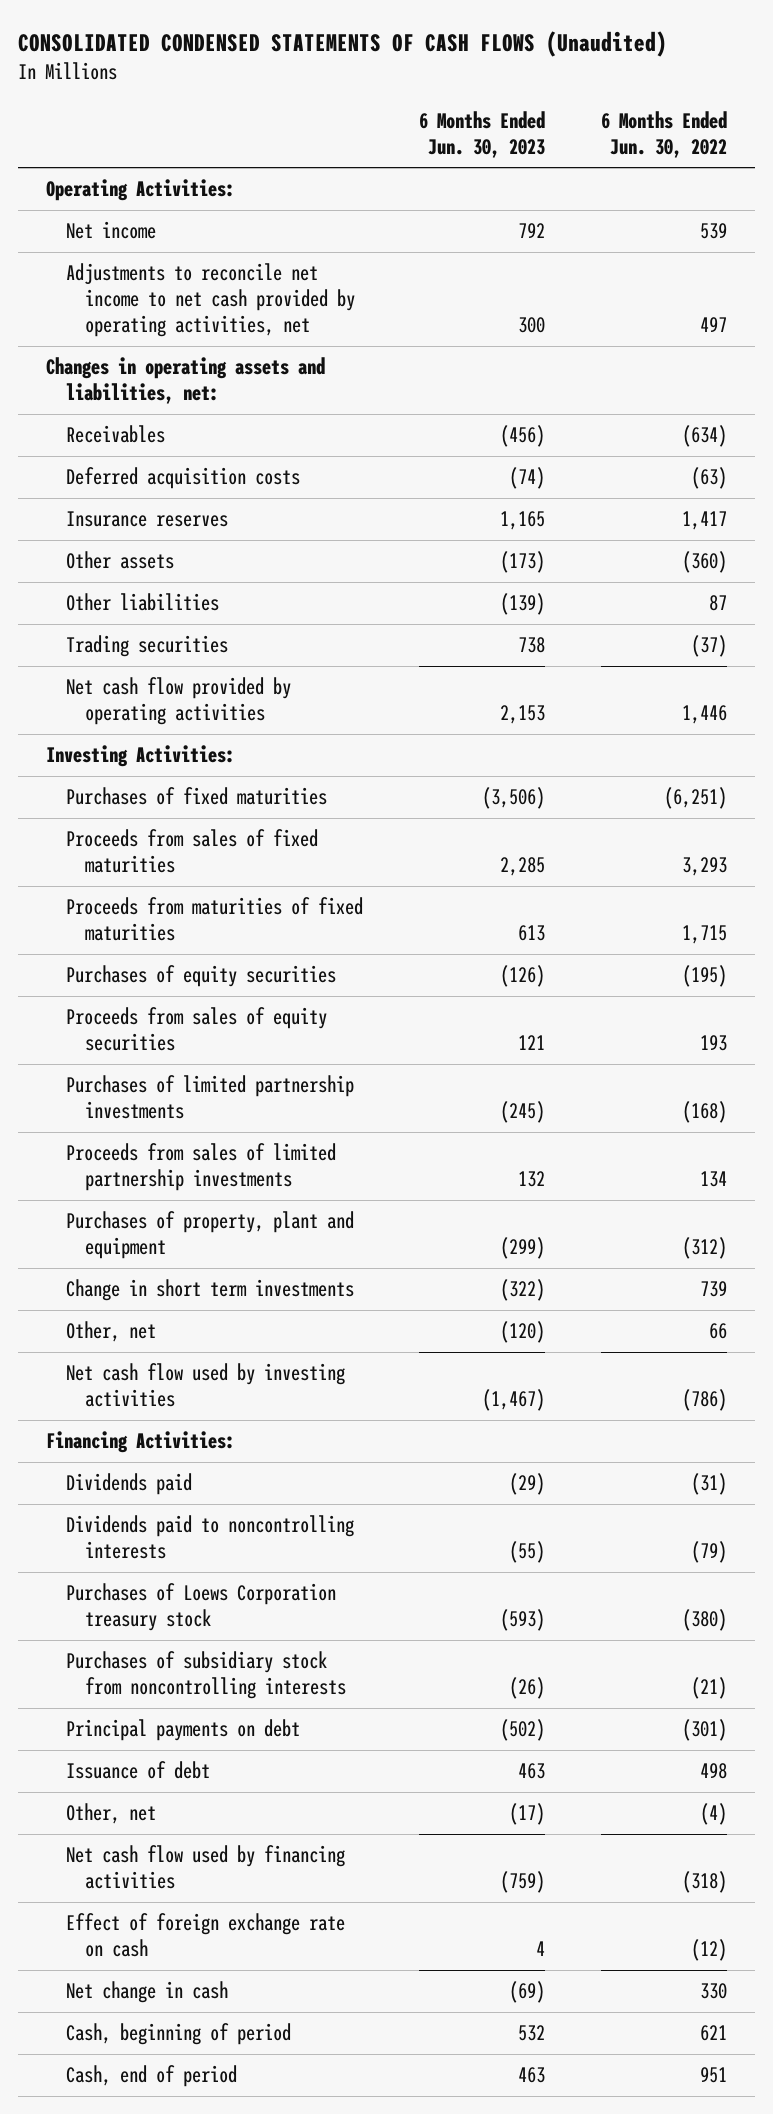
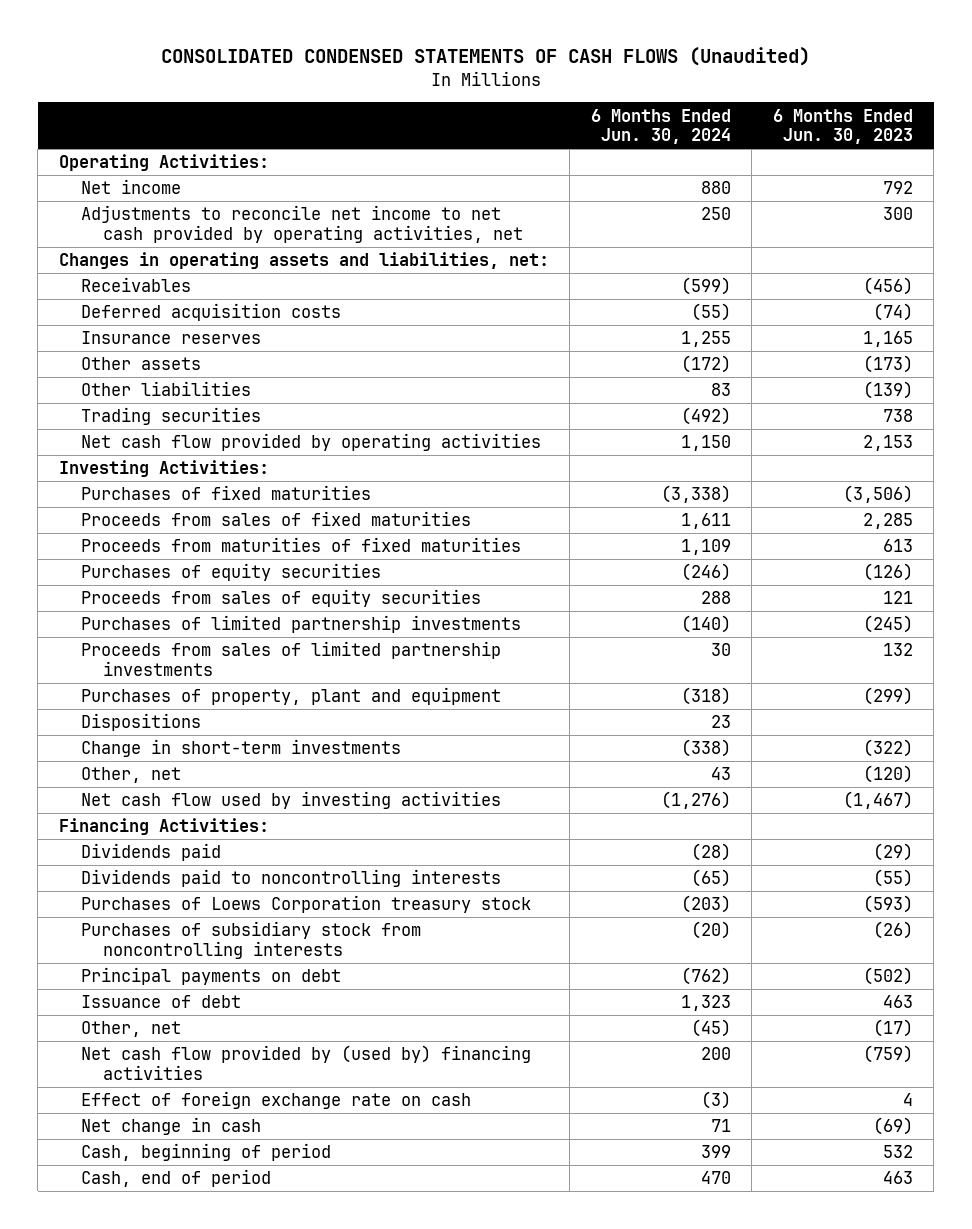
- | 6 Months Ended Jun. 30, 2023 | 6 Months Ended Jun. 30, 2022
+ | 6 Months Ended Jun. 30, 2024 | 6 Months Ended Jun. 30, 2023
- Change in short term investments | (322) | 739
+ Dispositions | 23 |
+ Change in short-term investments | (338) | (322)
- Net cash flow used by financing activities | (759) | (318)
+ Net cash flow provided by (used by) financing activities | 200 | (759)

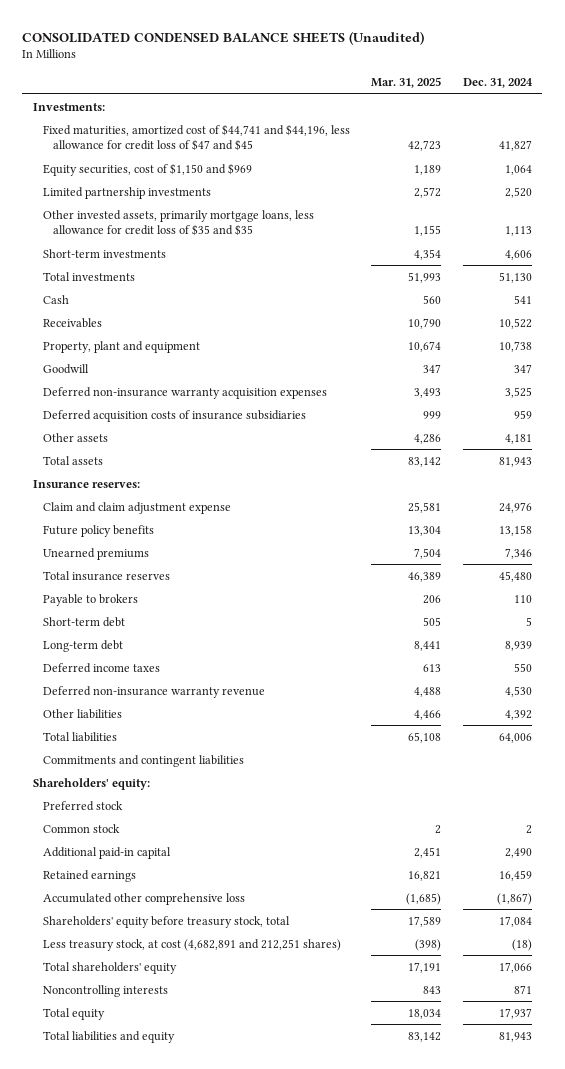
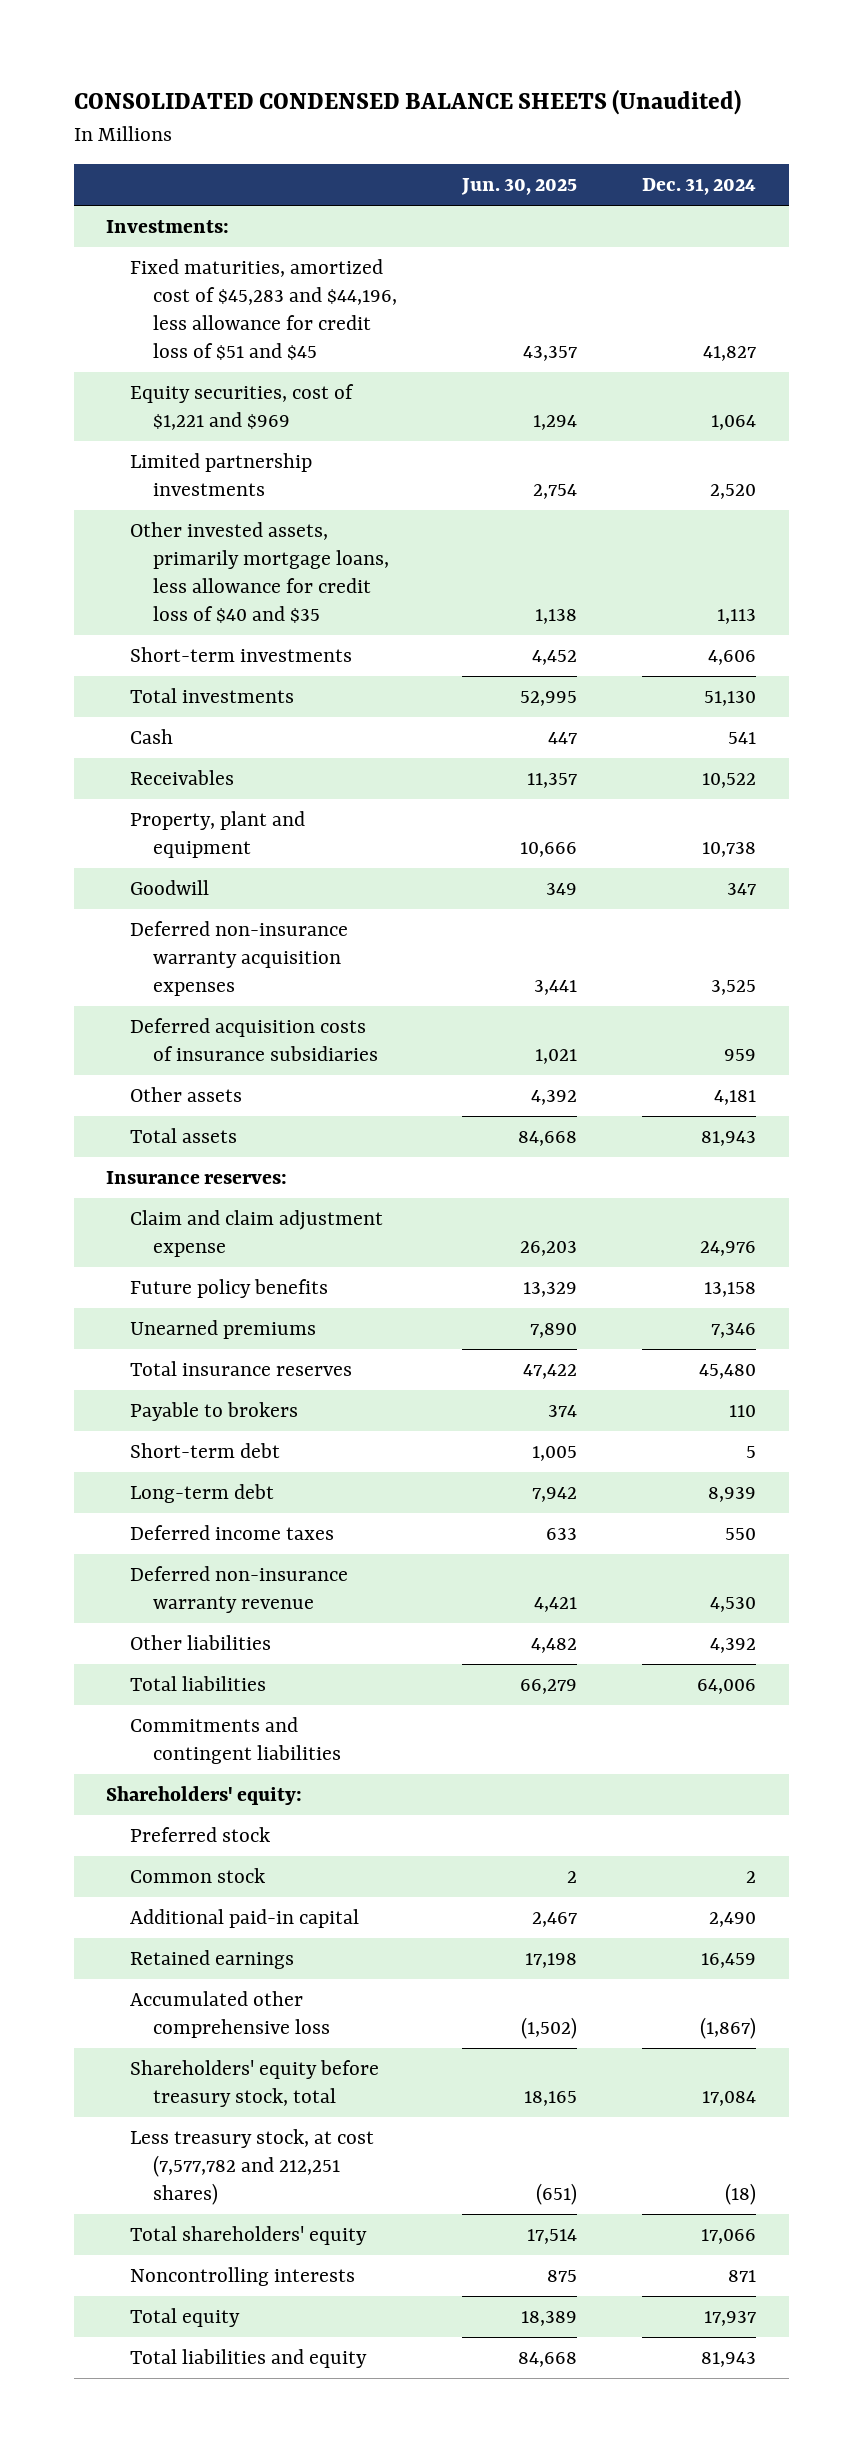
- | Mar. 31, 2025 | Dec. 31, 2024
+ | Jun. 30, 2025 | Dec. 31, 2024
- Fixed maturities, amortized cost of $44,741 and $44,196, less allowance for credit loss of $47 and $45 | 42,723 | 41,827
- Equity securities, cost of $1,150 and $969 | 1,189 | 1,064
+ Fixed maturities, amortized cost of $45,283 and $44,196, less allowance for credit loss of $51 and $45 | 43,357 | 41,827
+ Equity securities, cost of $1,221 and $969 | 1,294 | 1,064
- Other invested assets, primarily mortgage loans, less allowance for credit loss of $35 and $35 | 1,155 | 1,113
+ Other invested assets, primarily mortgage loans, less allowance for credit loss of $40 and $35 | 1,138 | 1,113
- Less treasury stock, at cost (4,682,891 and 212,251 shares) | (398) | (18)
+ Less treasury stock, at cost (7,577,782 and 212,251 shares) | (651) | (18)

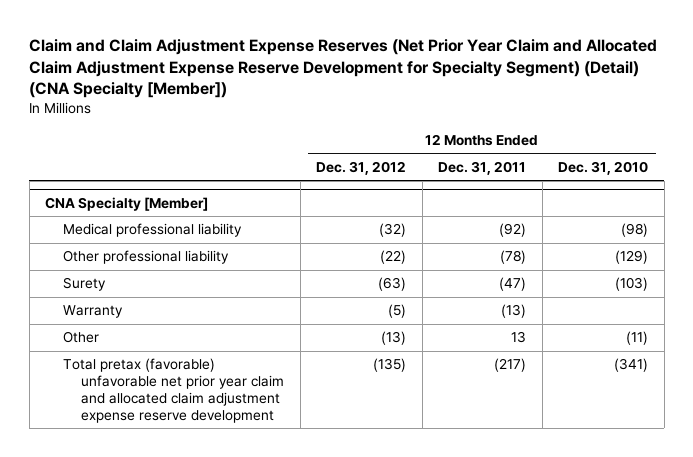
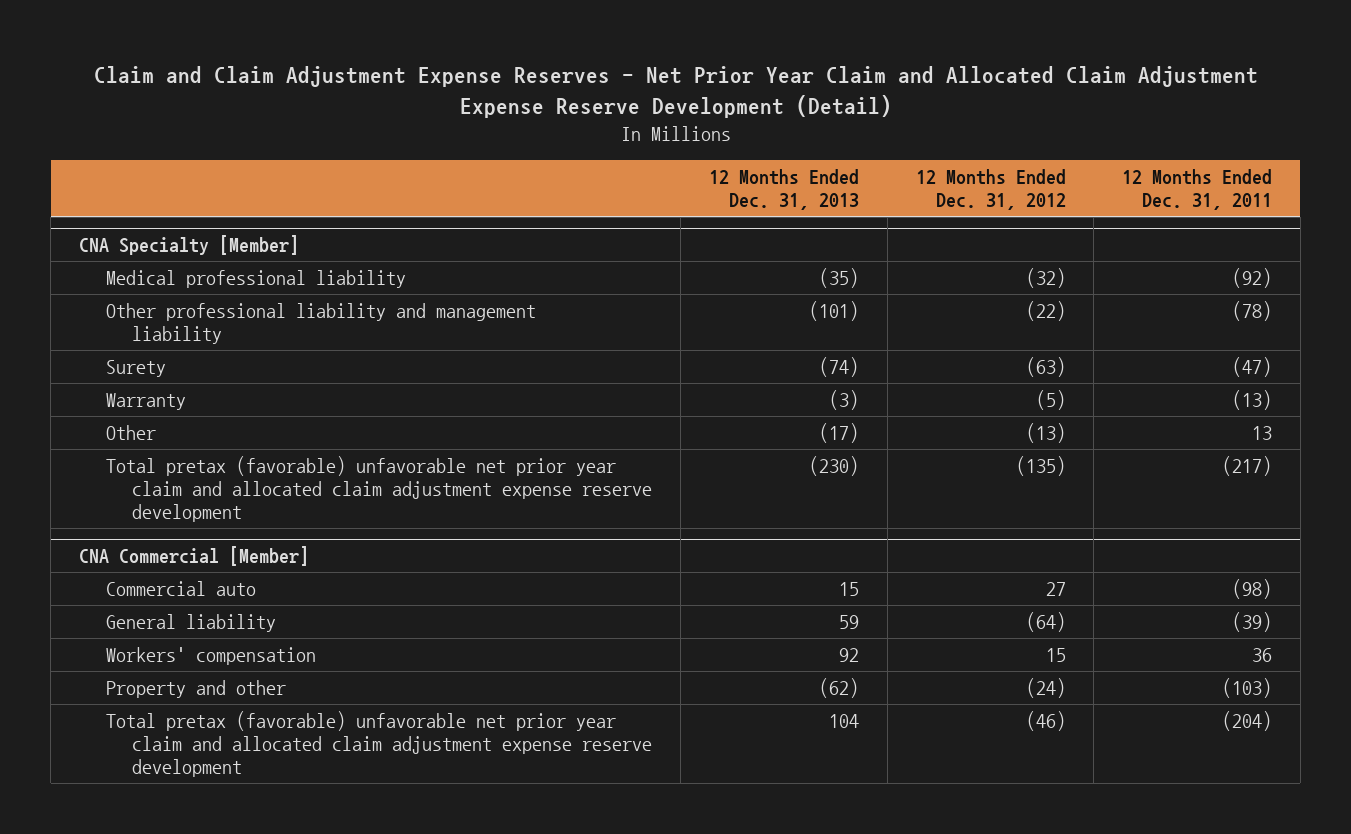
- Claim and Claim Adjustment Expense Reserves (Net Prior Year Claim and Allocated Claim Adjustment Expense Reserve Development for Specialty Segment) (Detail) (CNA Specialty [Member])
+ Claim and Claim Adjustment Expense Reserves - Net Prior Year Claim and Allocated Claim Adjustment Expense Reserve Development (Detail)
- | 12 Months Ended Dec. 31, 2012 | 12 Months Ended Dec. 31, 2011 | 12 Months Ended Dec. 31, 2010
+ | 12 Months Ended Dec. 31, 2013 | 12 Months Ended Dec. 31, 2012 | 12 Months Ended Dec. 31, 2011
@ CNA Specialty [Member]
- Other professional liability | (22) | (78) | (129)
+ Other professional liability and management liability | (101) | (22) | (78)
+ CNA Commercial [Member]
+ Commercial auto | 15 | 27 | (98)
+ General liability | 59 | (64) | (39)
+ Workers' compensation | 92 | 15 | 36
+ Property and other | (62) | (24) | (103)
+ Total pretax (favorable) unfavorable net prior year claim and allocated claim adjustment expense reserve development | 104 | (46) | (204)

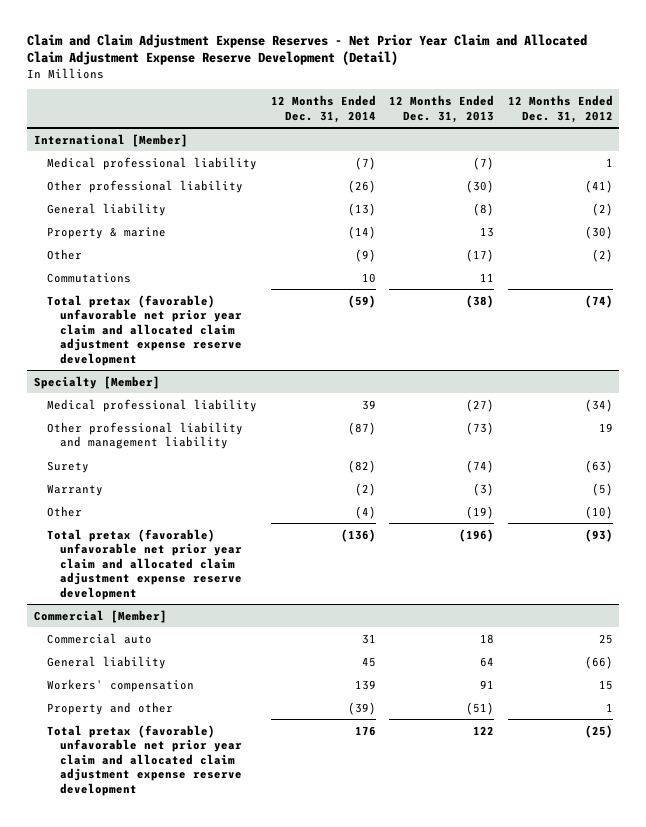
- | 12 Months Ended Dec. 31, 2013 | 12 Months Ended Dec. 31, 2012 | 12 Months Ended Dec. 31, 2011
+ | 12 Months Ended Dec. 31, 2014 | 12 Months Ended Dec. 31, 2013 | 12 Months Ended Dec. 31, 2012
- CNA Specialty [Member]
- Medical professional liability | (35) | (32) | (92)
- Other professional liability and management liability | (101) | (22) | (78)
+ International [Member]
+ Medical professional liability | (7) | (7) | 1
+ Other professional liability | (26) | (30) | (41)
+ General liability | (13) | (8) | (2)
+ Property & marine | (14) | 13 | (30)
+ Other | (9) | (17) | (2)
+ Commutations | 10 | 11 |
+ Total pretax (favorable) unfavorable net prior year claim and allocated claim adjustment expense reserve development | (59) | (38) | (74)
+ Specialty [Member]
+ Medical professional liability | 39 | (27) | (34)
+ Other professional liability and management liability | (87) | (73) | 19
- Other | (17) | (13) | 13
- Total pretax (favorable) unfavorable net prior year claim and allocated claim adjustment expense reserve development | (230) | (135) | (217)
- CNA Commercial [Member]
- Commercial auto | 15 | 27 | (98)
- General liability | 59 | (64) | (39)
- Workers' compensation | 92 | 15 | 36
- Property and other | (62) | (24) | (103)
- Total pretax (favorable) unfavorable net prior year claim and allocated claim adjustment expense reserve development | 104 | (46) | (204)
+ Other | (4) | (19) | (10)
+ Total pretax (favorable) unfavorable net prior year claim and allocated claim adjustment expense reserve development | (136) | (196) | (93)
+ Commercial [Member]
+ Commercial auto | 31 | 18 | 25
+ General liability | 45 | 64 | (66)
+ Workers' compensation | 139 | 91 | 15
+ Property and other | (39) | (51) | 1
+ Total pretax (favorable) unfavorable net prior year claim and allocated claim adjustment expense reserve development | 176 | 122 | (25)

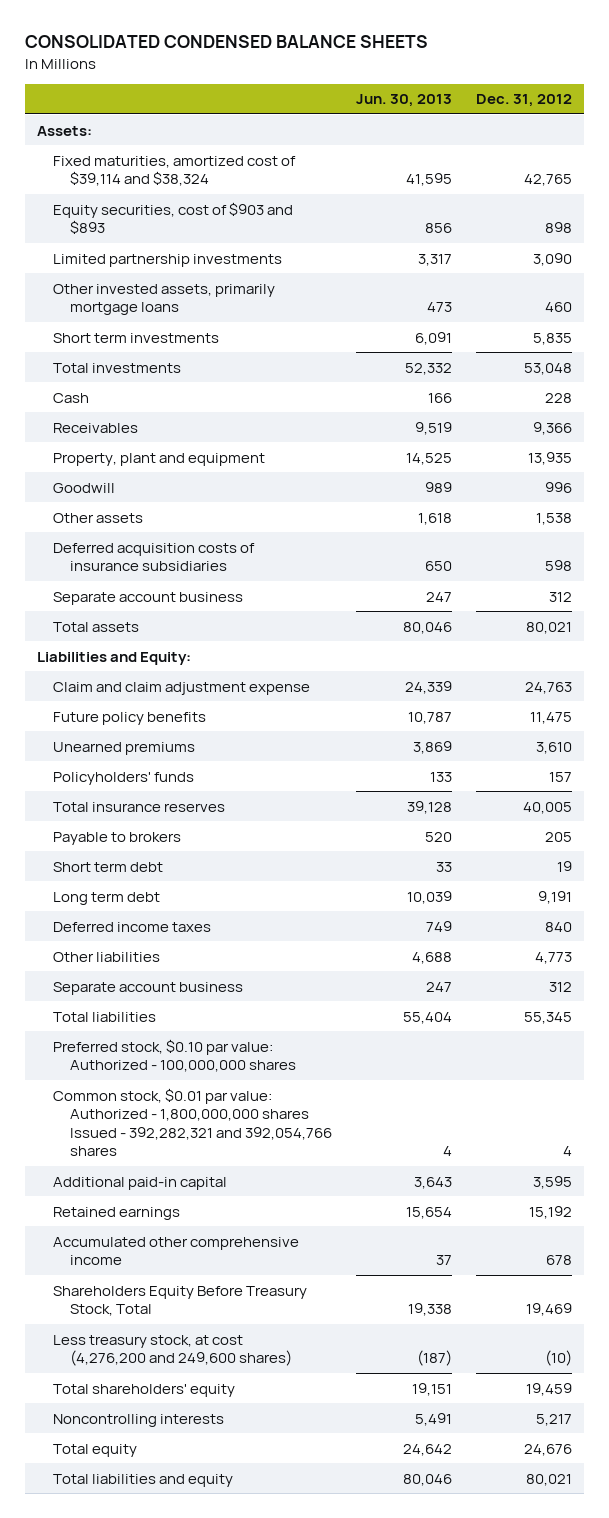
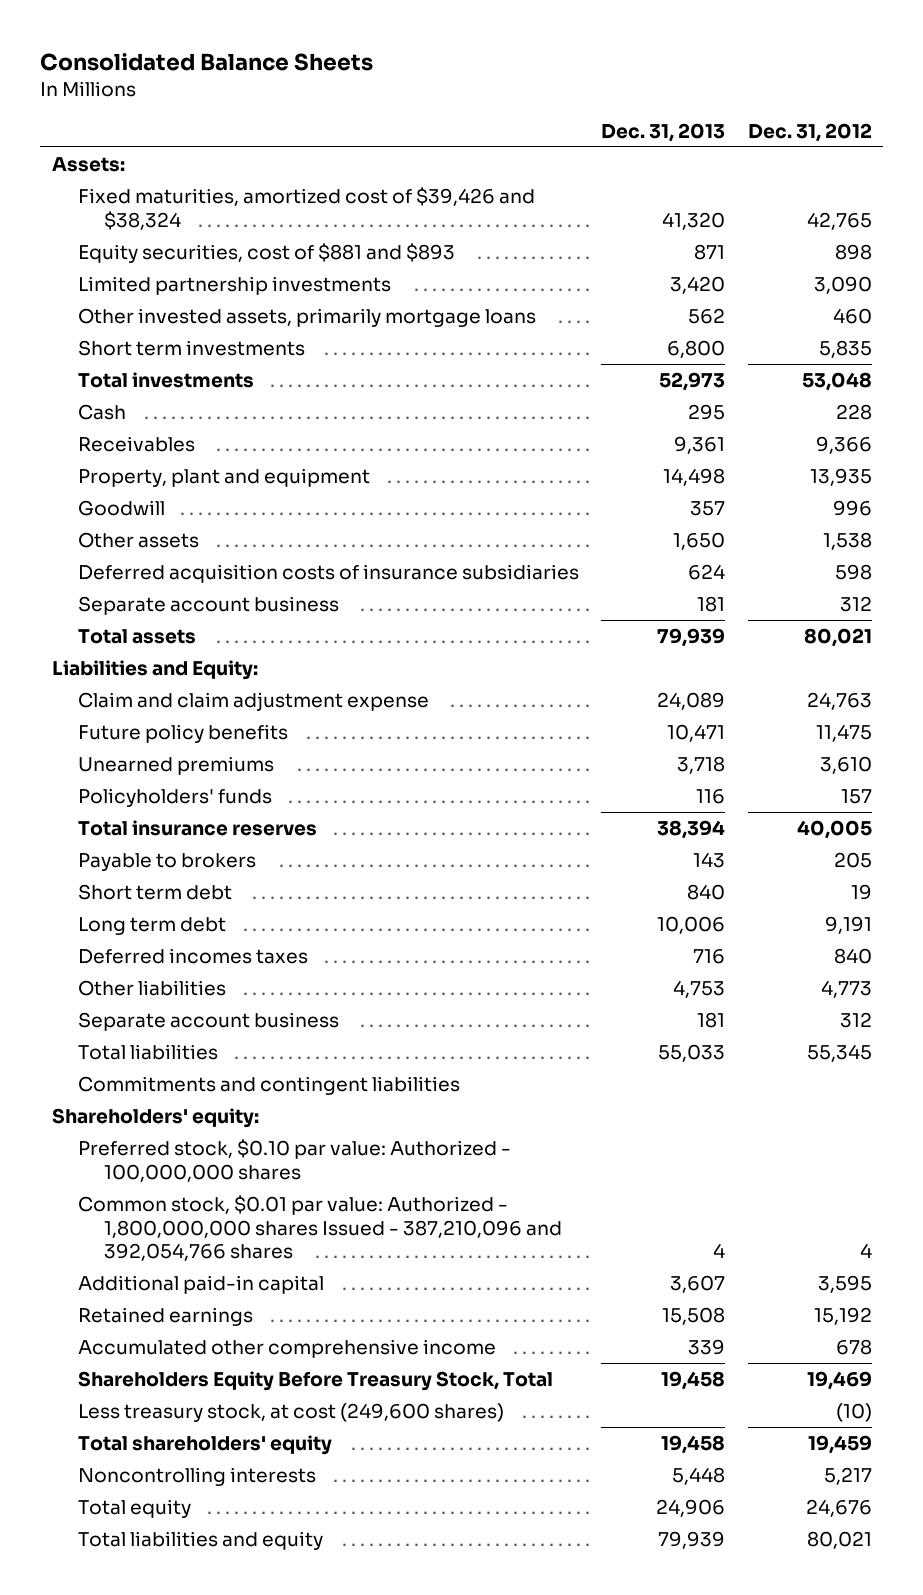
- CONSOLIDATED CONDENSED BALANCE SHEETS
+ Consolidated Balance Sheets
- | Jun. 30, 2013 | Dec. 31, 2012
+ | Dec. 31, 2013 | Dec. 31, 2012
- Fixed maturities, amortized cost of $39,114 and $38,324 | 41,595 | 42,765
- Equity securities, cost of $903 and $893 | 856 | 898
+ Fixed maturities, amortized cost of $39,426 and $38,324 | 41,320 | 42,765
+ Equity securities, cost of $881 and $893 | 871 | 898
- Deferred income taxes | 749 | 840
+ Deferred incomes taxes | 716 | 840
+ Commitments and contingent liabilities
+ Shareholders' equity:
- Common stock, $0.01 par value: Authorized - 1,800,000,000 shares Issued - 392,282,321 and 392,054,766 shares | 4 | 4
+ Common stock, $0.01 par value: Authorized - 1,800,000,000 shares Issued - 387,210,096 and 392,054,766 shares | 4 | 4
- Less treasury stock, at cost (4,276,200 and 249,600 shares) | (187) | (10)
+ Less treasury stock, at cost (249,600 shares) | | (10)

